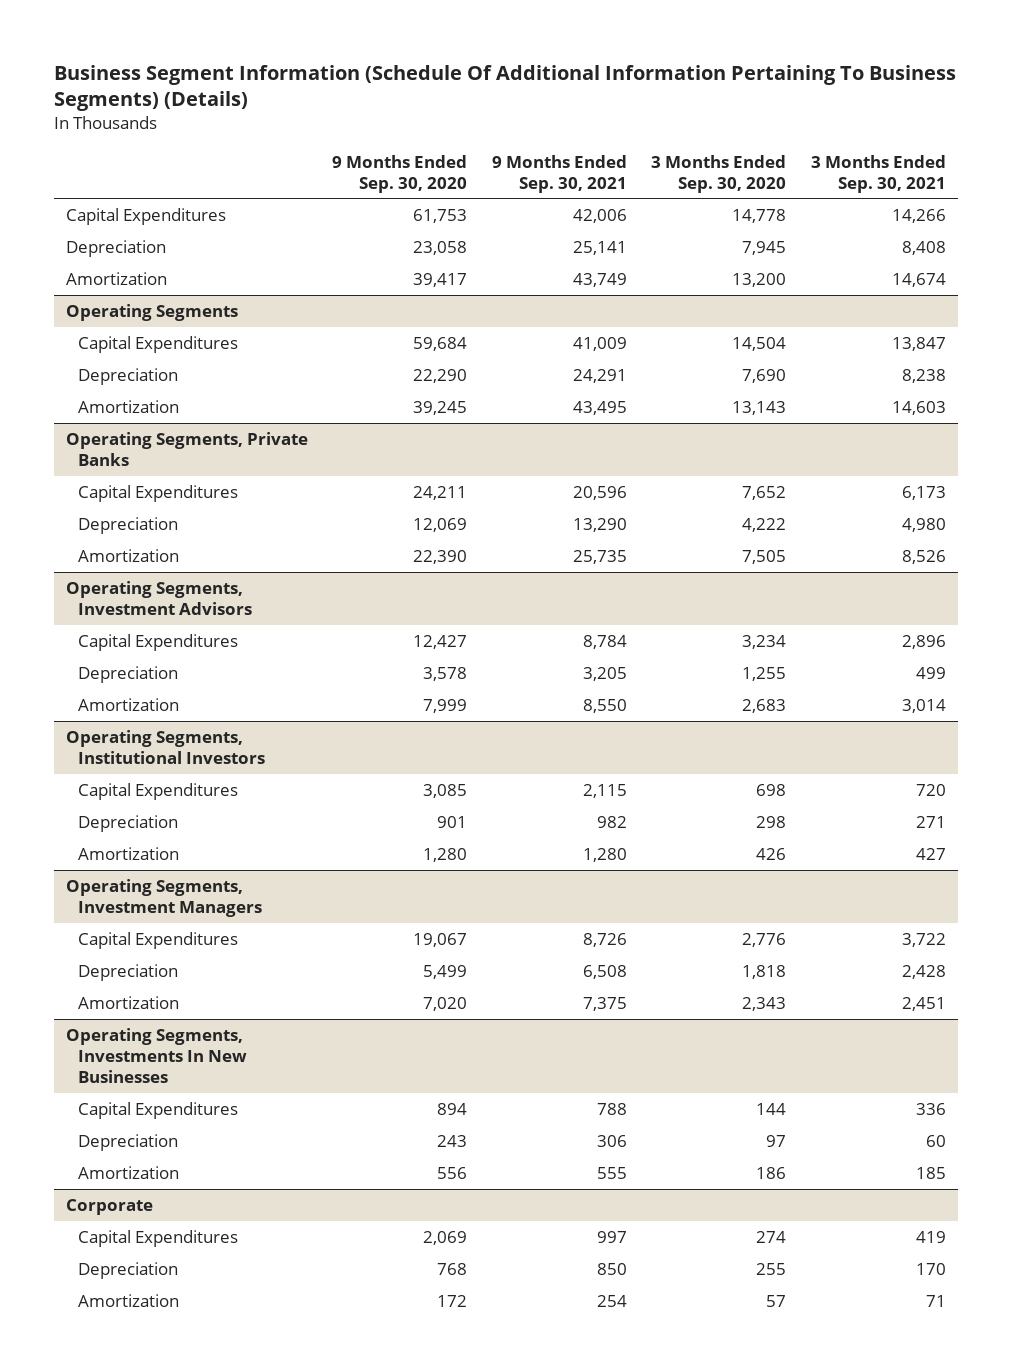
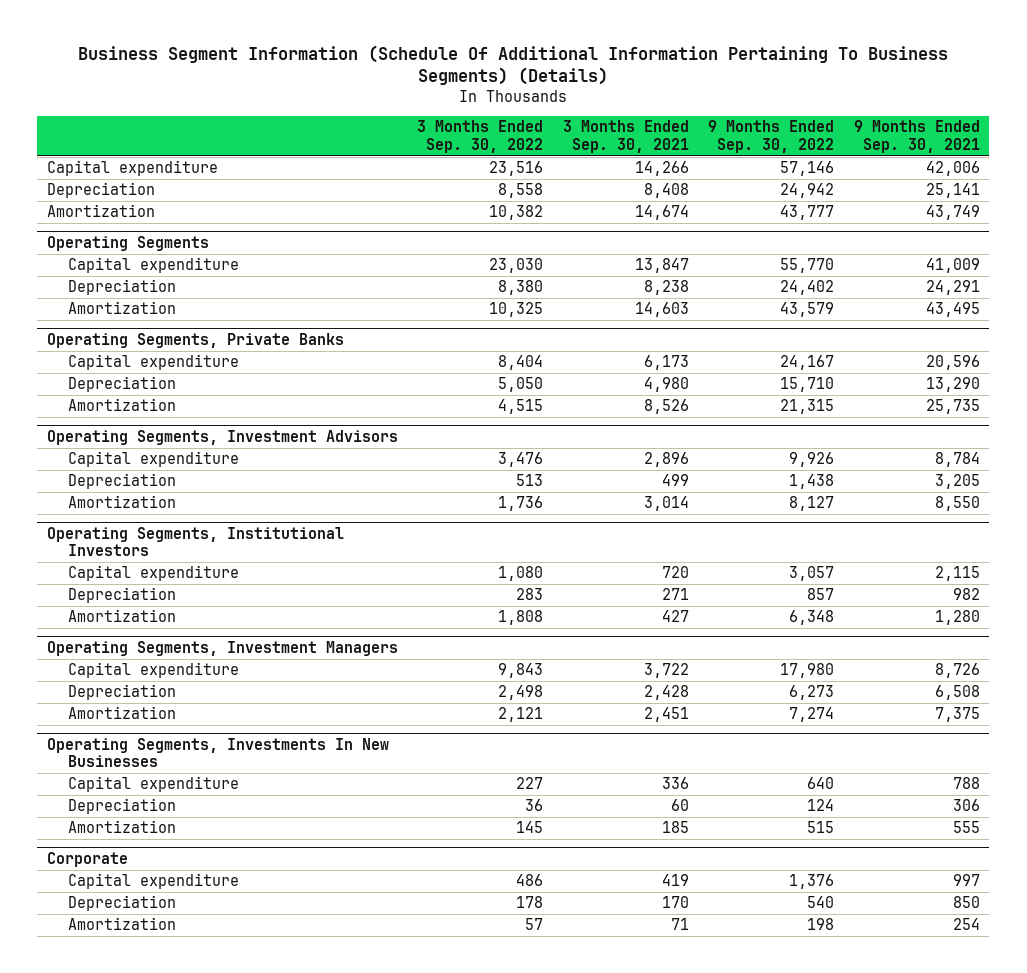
- | 9 Months Ended Sep. 30, 2020 | 9 Months Ended Sep. 30, 2021 | 3 Months Ended Sep. 30, 2020 | 3 Months Ended Sep. 30, 2021
+ | 3 Months Ended Sep. 30, 2022 | 3 Months Ended Sep. 30, 2021 | 9 Months Ended Sep. 30, 2022 | 9 Months Ended Sep. 30, 2021
- Capital Expenditures | 61,753 | 42,006 | 14,778 | 14,266
+ Capital expenditure | 23,516 | 14,266 | 57,146 | 42,006
@ Operating Segments
- Capital Expenditures | 59,684 | 41,009 | 14,504 | 13,847
+ Capital expenditure | 23,030 | 13,847 | 55,770 | 41,009
@ Operating Segments, Private Banks
- Capital Expenditures | 24,211 | 20,596 | 7,652 | 6,173
+ Capital expenditure | 8,404 | 6,173 | 24,167 | 20,596
@ Operating Segments, Investment Advisors
- Capital Expenditures | 12,427 | 8,784 | 3,234 | 2,896
+ Capital expenditure | 3,476 | 2,896 | 9,926 | 8,784
@ Operating Segments, Institutional Investors
- Capital Expenditures | 3,085 | 2,115 | 698 | 720
+ Capital expenditure | 1,080 | 720 | 3,057 | 2,115
@ Operating Segments, Investment Managers
- Capital Expenditures | 19,067 | 8,726 | 2,776 | 3,722
+ Capital expenditure | 9,843 | 3,722 | 17,980 | 8,726
@ Operating Segments, Investments In New Businesses
- Capital Expenditures | 894 | 788 | 144 | 336
+ Capital expenditure | 227 | 336 | 640 | 788
@ Corporate
- Capital Expenditures | 2,069 | 997 | 274 | 419
+ Capital expenditure | 486 | 419 | 1,376 | 997

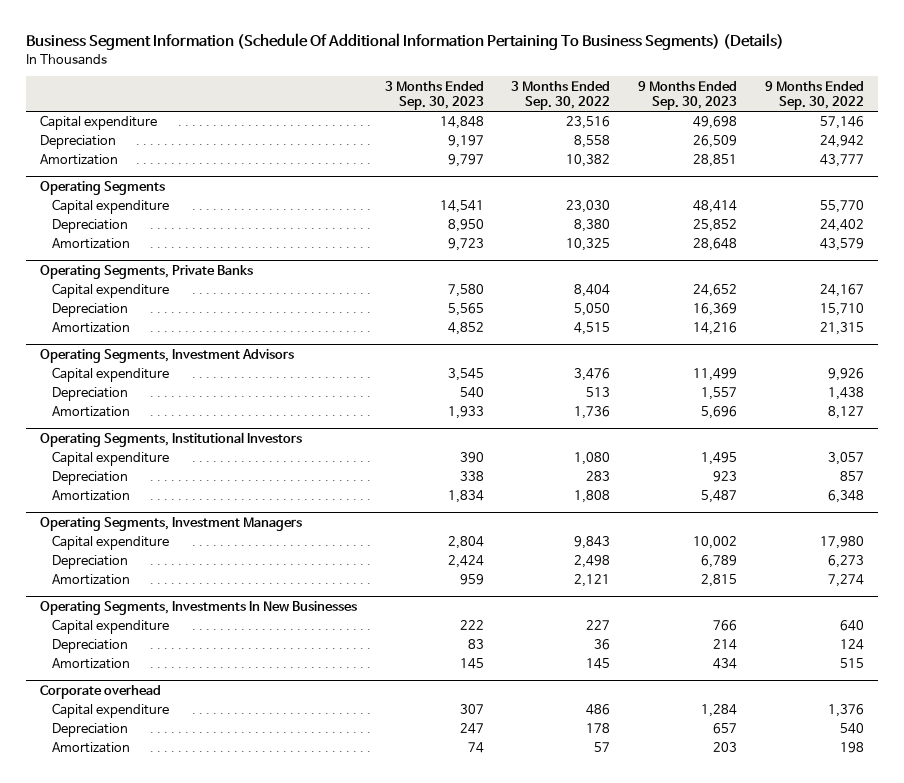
- | 3 Months Ended Sep. 30, 2022 | 3 Months Ended Sep. 30, 2021 | 9 Months Ended Sep. 30, 2022 | 9 Months Ended Sep. 30, 2021
+ | 3 Months Ended Sep. 30, 2023 | 3 Months Ended Sep. 30, 2022 | 9 Months Ended Sep. 30, 2023 | 9 Months Ended Sep. 30, 2022
- Corporate
+ Corporate overhead

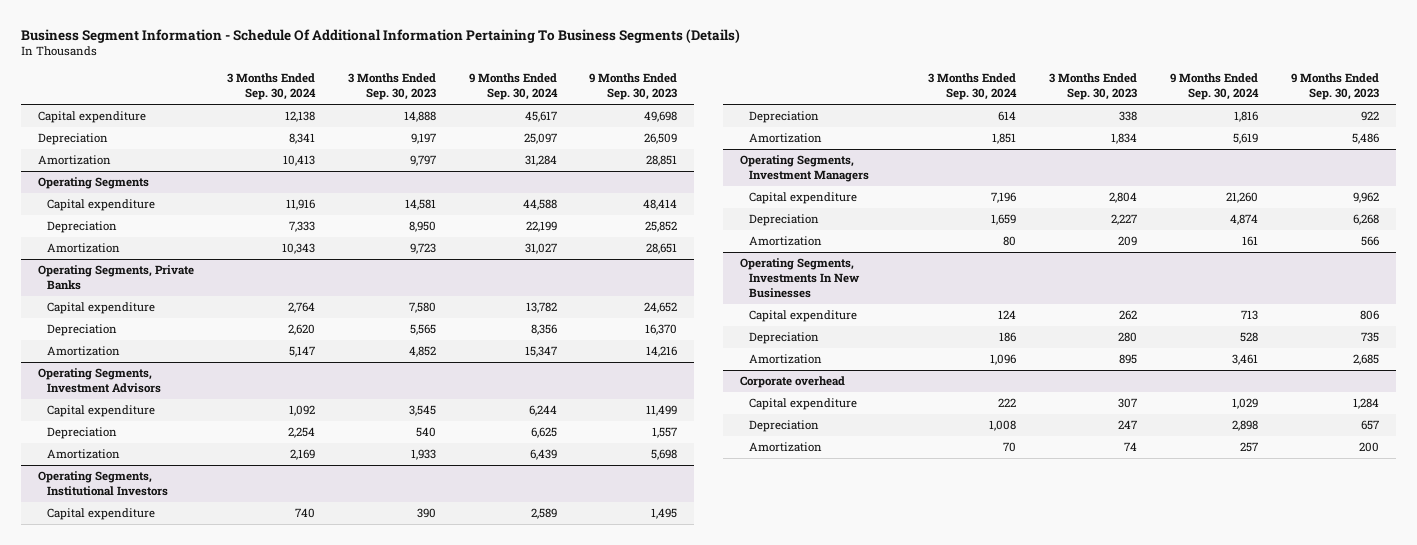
- Business Segment Information (Schedule Of Additional Information Pertaining To Business Segments) (Details)
+ Business Segment Information - Schedule Of Additional Information Pertaining To Business Segments (Details)
- | 3 Months Ended Sep. 30, 2023 | 3 Months Ended Sep. 30, 2022 | 9 Months Ended Sep. 30, 2023 | 9 Months Ended Sep. 30, 2022
+ | 3 Months Ended Sep. 30, 2024 | 3 Months Ended Sep. 30, 2023 | 9 Months Ended Sep. 30, 2024 | 9 Months Ended Sep. 30, 2023
- Capital expenditure | 14,848 | 23,516 | 49,698 | 57,146
+ Capital expenditure | 12,138 | 14,888 | 45,617 | 49,698
@ Operating Segments
- Capital expenditure | 14,541 | 23,030 | 48,414 | 55,770
+ Capital expenditure | 11,916 | 14,581 | 44,588 | 48,414
- Amortization | 9,723 | 10,325 | 28,648 | 43,579
+ Amortization | 10,343 | 9,723 | 31,027 | 28,651
@ Operating Segments, Private Banks
- Depreciation | 5,565 | 5,050 | 16,369 | 15,710
+ Depreciation | 2,620 | 5,565 | 8,356 | 16,370
@ Operating Segments, Investment Advisors
- Amortization | 1,933 | 1,736 | 5,696 | 8,127
+ Amortization | 2,169 | 1,933 | 6,439 | 5,698
@ Operating Segments, Institutional Investors
- Depreciation | 338 | 283 | 923 | 857
- Amortization | 1,834 | 1,808 | 5,487 | 6,348
+ Depreciation | 614 | 338 | 1,816 | 922
+ Amortization | 1,851 | 1,834 | 5,619 | 5,486
@ Operating Segments, Investment Managers
- Capital expenditure | 2,804 | 9,843 | 10,002 | 17,980
- Depreciation | 2,424 | 2,498 | 6,789 | 6,273
- Amortization | 959 | 2,121 | 2,815 | 7,274
+ Capital expenditure | 7,196 | 2,804 | 21,260 | 9,962
+ Depreciation | 1,659 | 2,227 | 4,874 | 6,268
+ Amortization | 80 | 209 | 161 | 566
@ Operating Segments, Investments In New Businesses
- Capital expenditure | 222 | 227 | 766 | 640
- Depreciation | 83 | 36 | 214 | 124
- Amortization | 145 | 145 | 434 | 515
+ Capital expenditure | 124 | 262 | 713 | 806
+ Depreciation | 186 | 280 | 528 | 735
+ Amortization | 1,096 | 895 | 3,461 | 2,685
@ Corporate overhead
- Amortization | 74 | 57 | 203 | 198
+ Amortization | 70 | 74 | 257 | 200

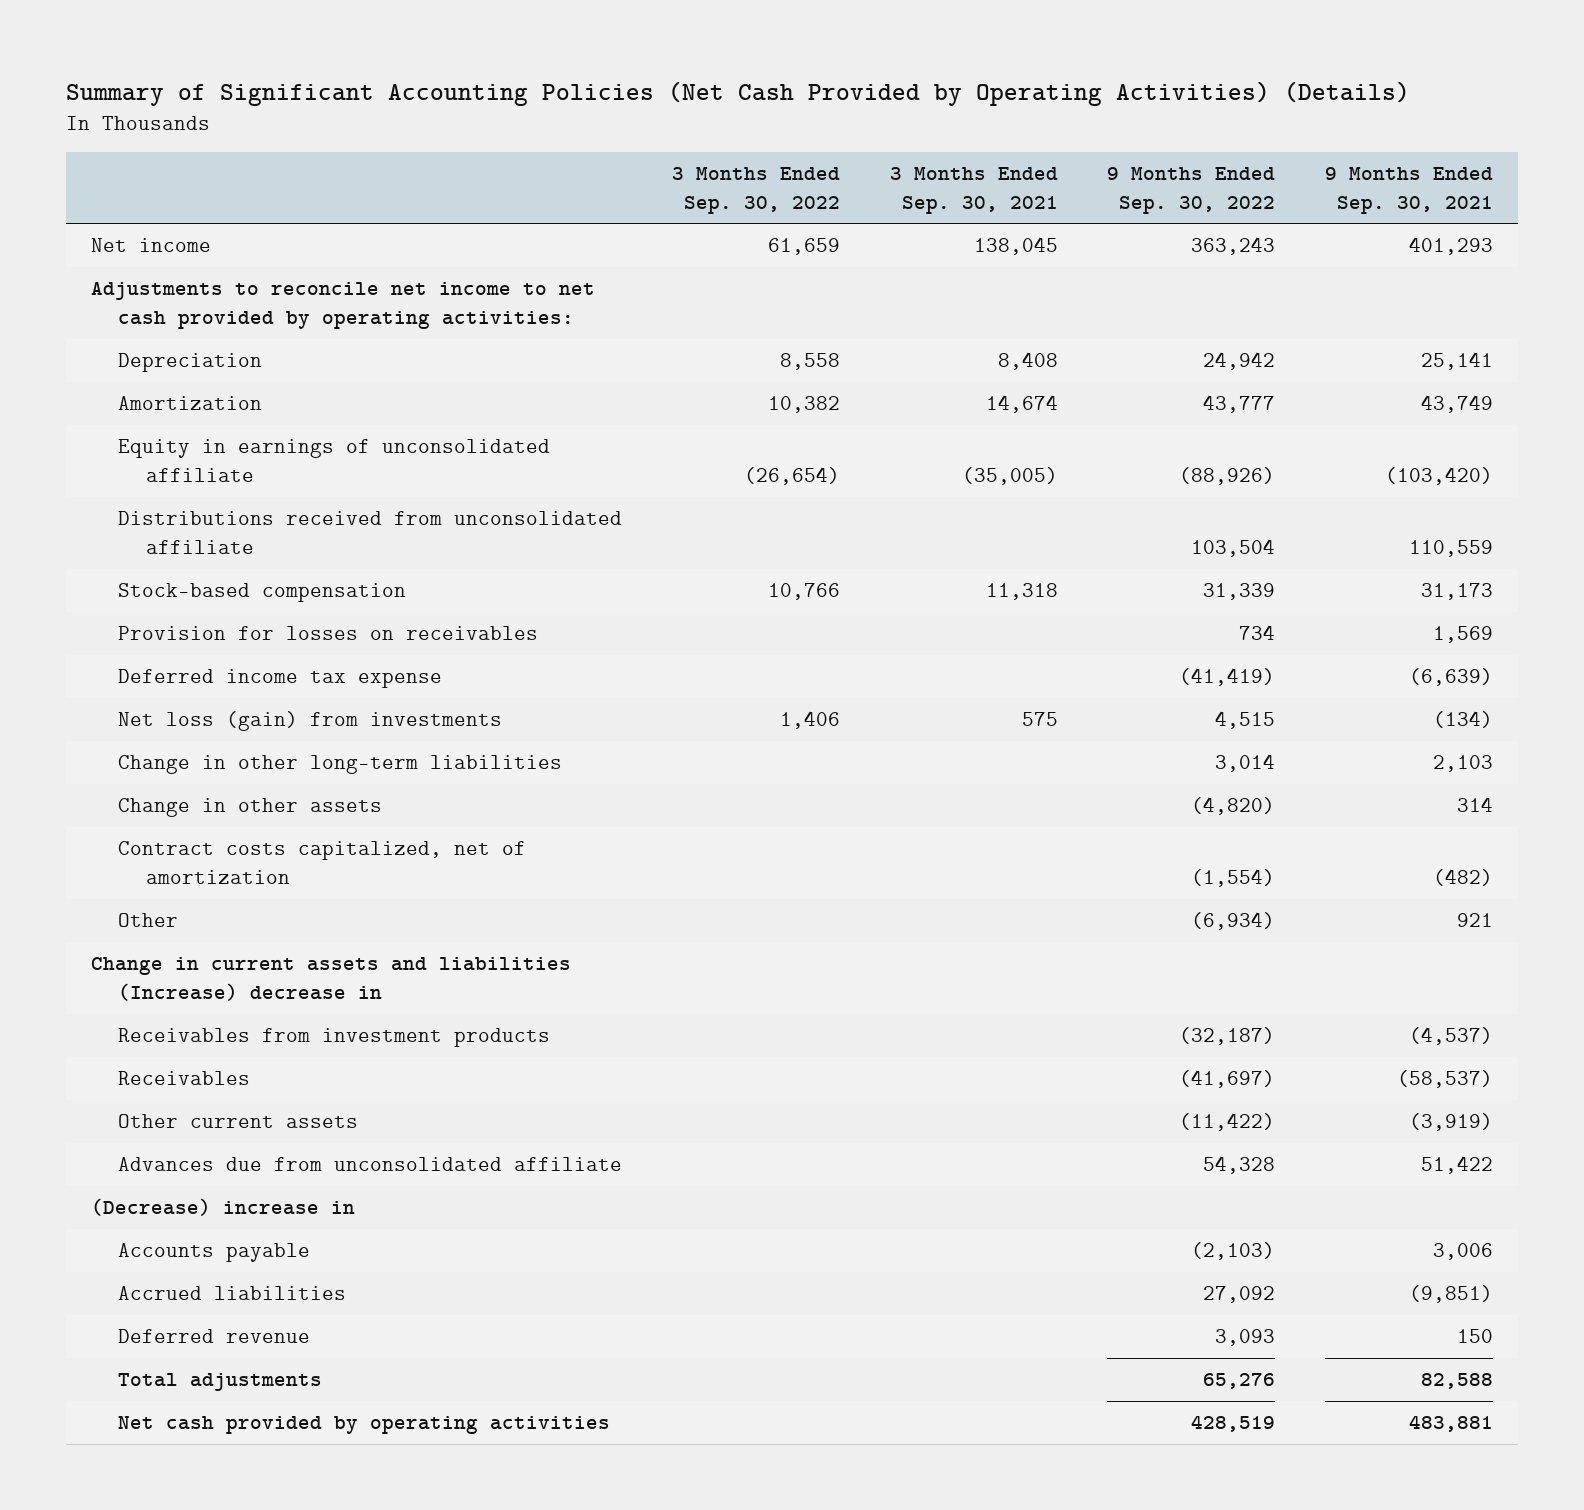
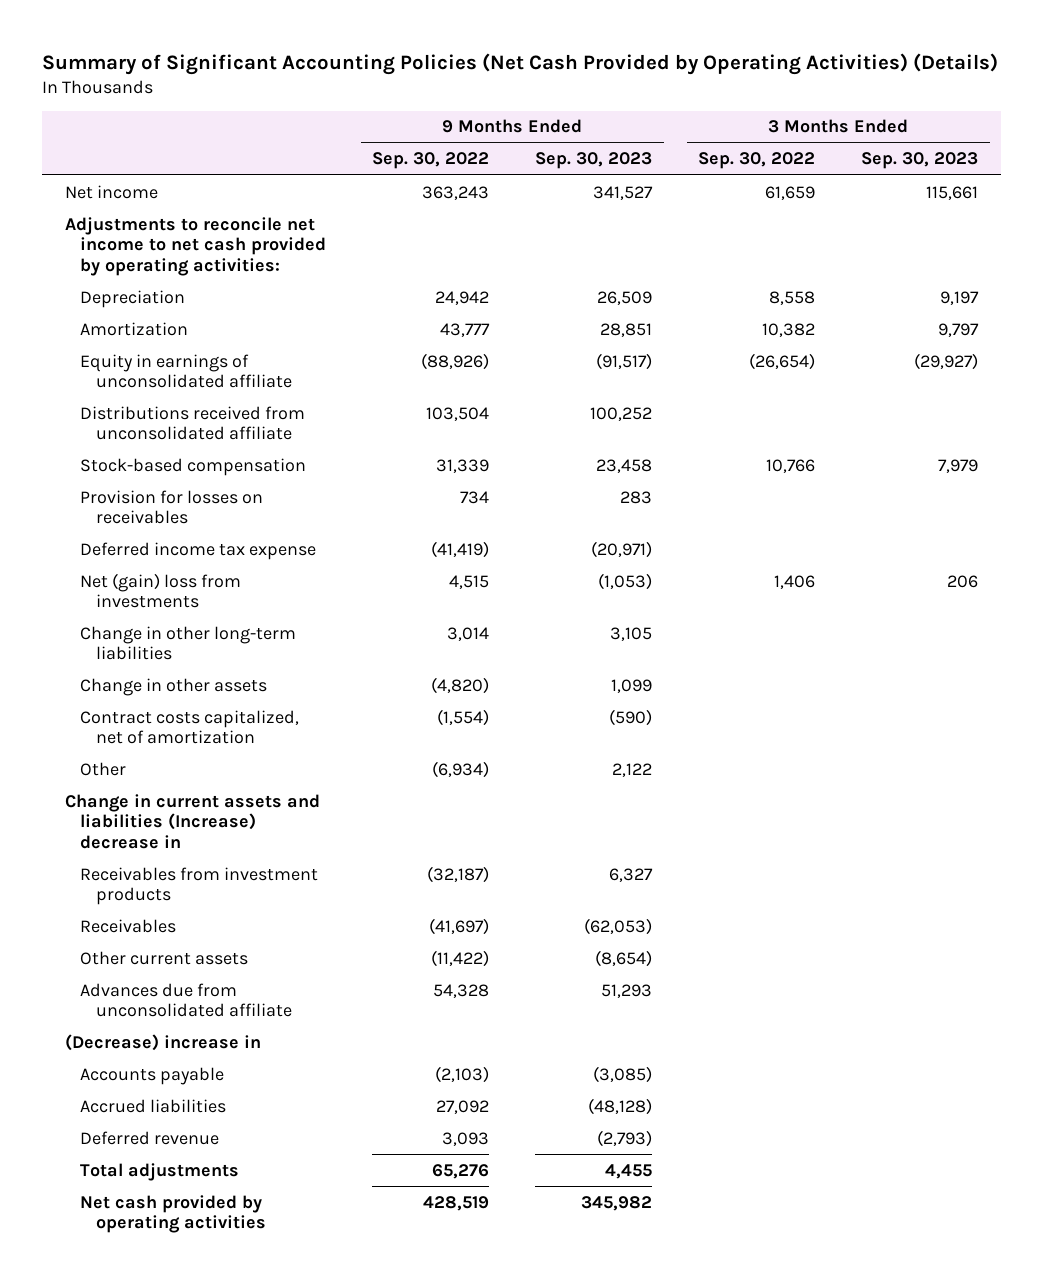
- | 3 Months Ended Sep. 30, 2022 | 3 Months Ended Sep. 30, 2021 | 9 Months Ended Sep. 30, 2022 | 9 Months Ended Sep. 30, 2021
+ | 9 Months Ended Sep. 30, 2022 | 9 Months Ended Sep. 30, 2023 | 3 Months Ended Sep. 30, 2022 | 3 Months Ended Sep. 30, 2023
- Net loss (gain) from investments | 1,406 | 575 | 4,515 | (134)
+ Net (gain) loss from investments | 4,515 | (1,053) | 1,406 | 206

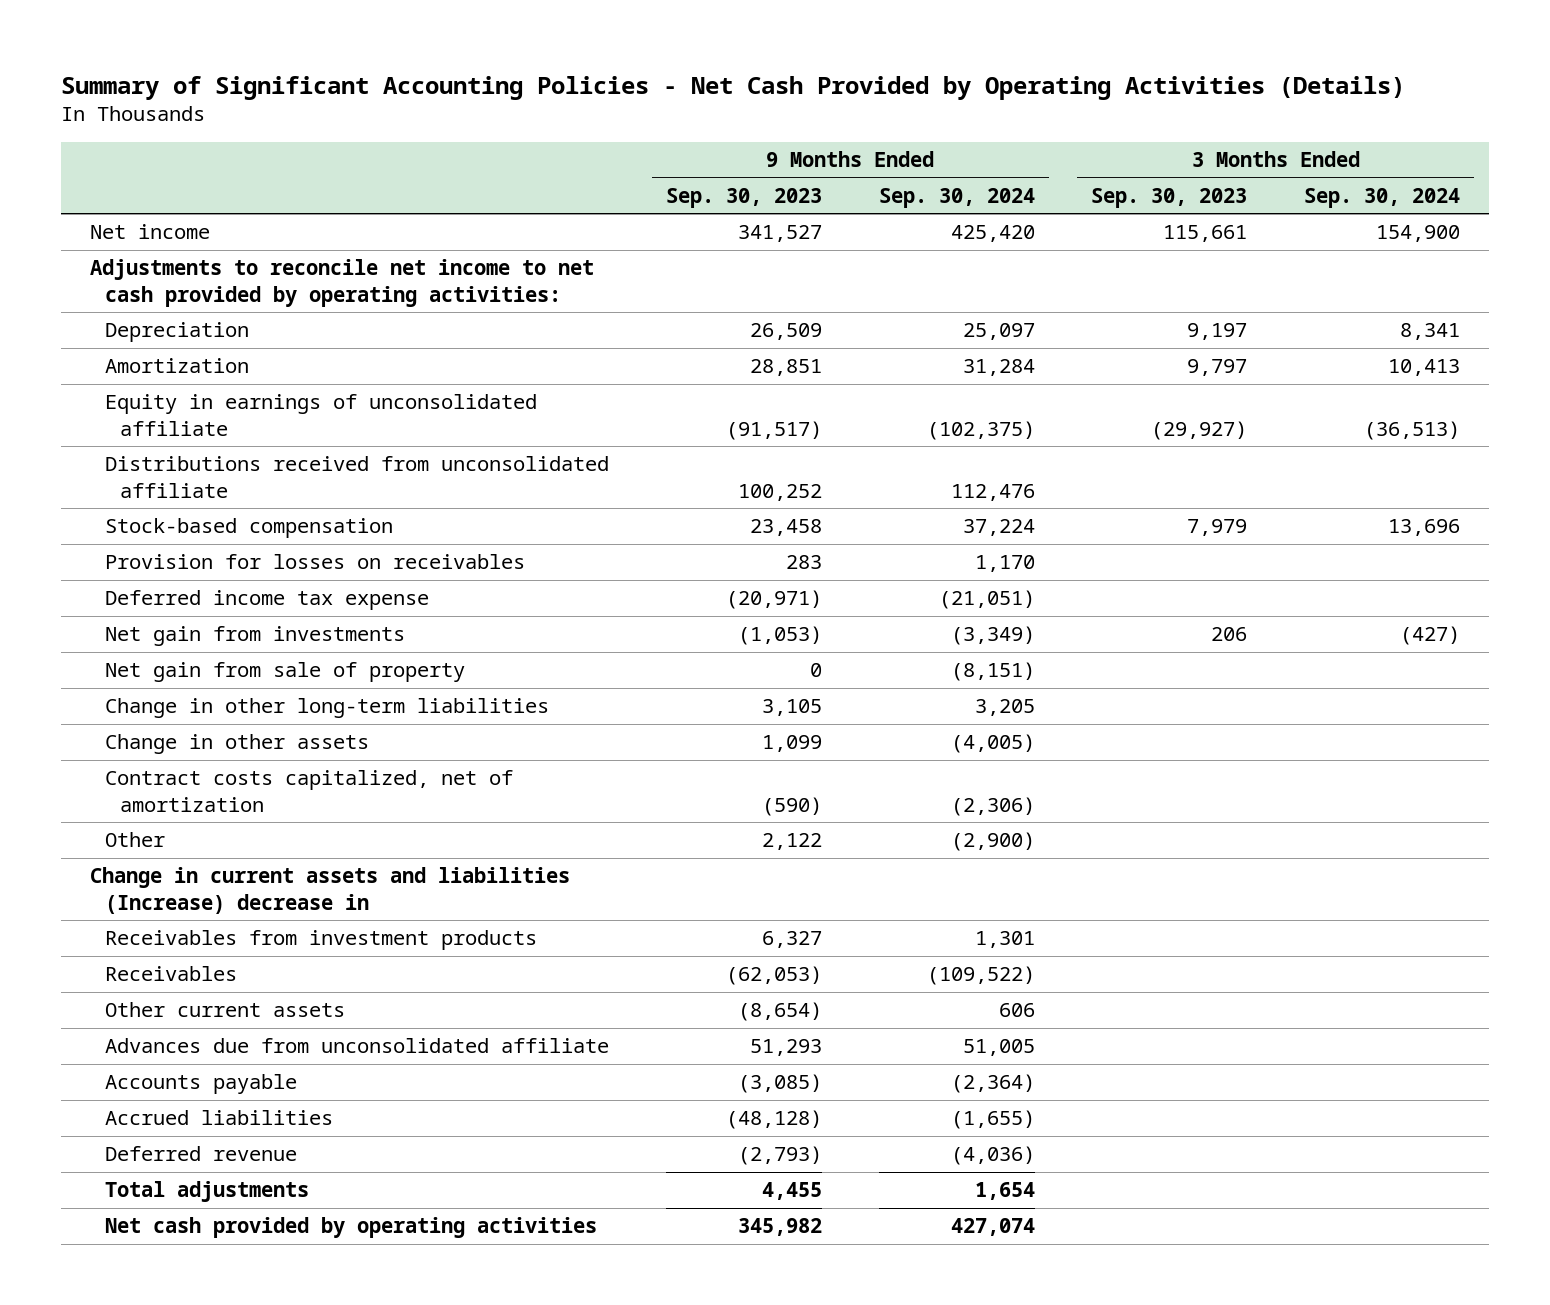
- Summary of Significant Accounting Policies (Net Cash Provided by Operating Activities) (Details)
+ Summary of Significant Accounting Policies - Net Cash Provided by Operating Activities (Details)
- | 9 Months Ended Sep. 30, 2022 | 9 Months Ended Sep. 30, 2023 | 3 Months Ended Sep. 30, 2022 | 3 Months Ended Sep. 30, 2023
+ | 9 Months Ended Sep. 30, 2023 | 9 Months Ended Sep. 30, 2024 | 3 Months Ended Sep. 30, 2023 | 3 Months Ended Sep. 30, 2024
- Net (gain) loss from investments | 4,515 | (1,053) | 1,406 | 206
+ Net gain from investments | (1,053) | (3,349) | 206 | (427)
+ Net gain from sale of property | 0 | (8,151) | |
- (Decrease) increase in

